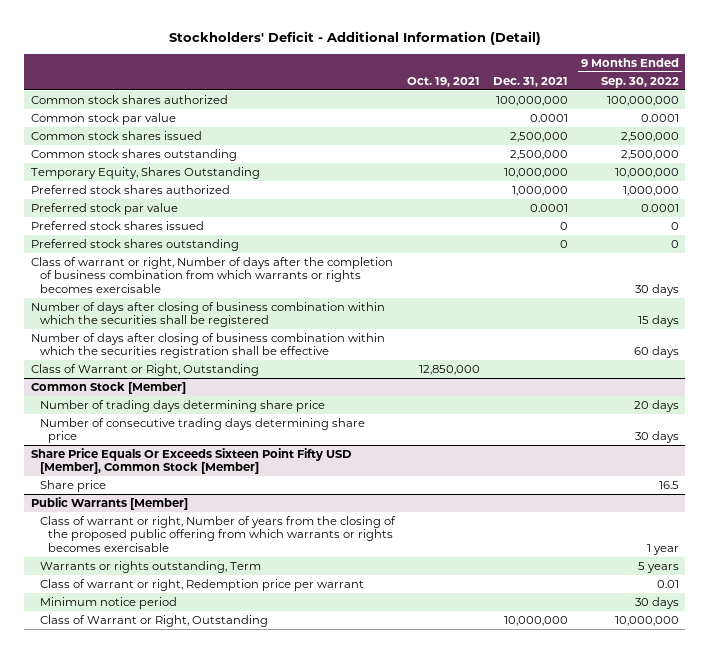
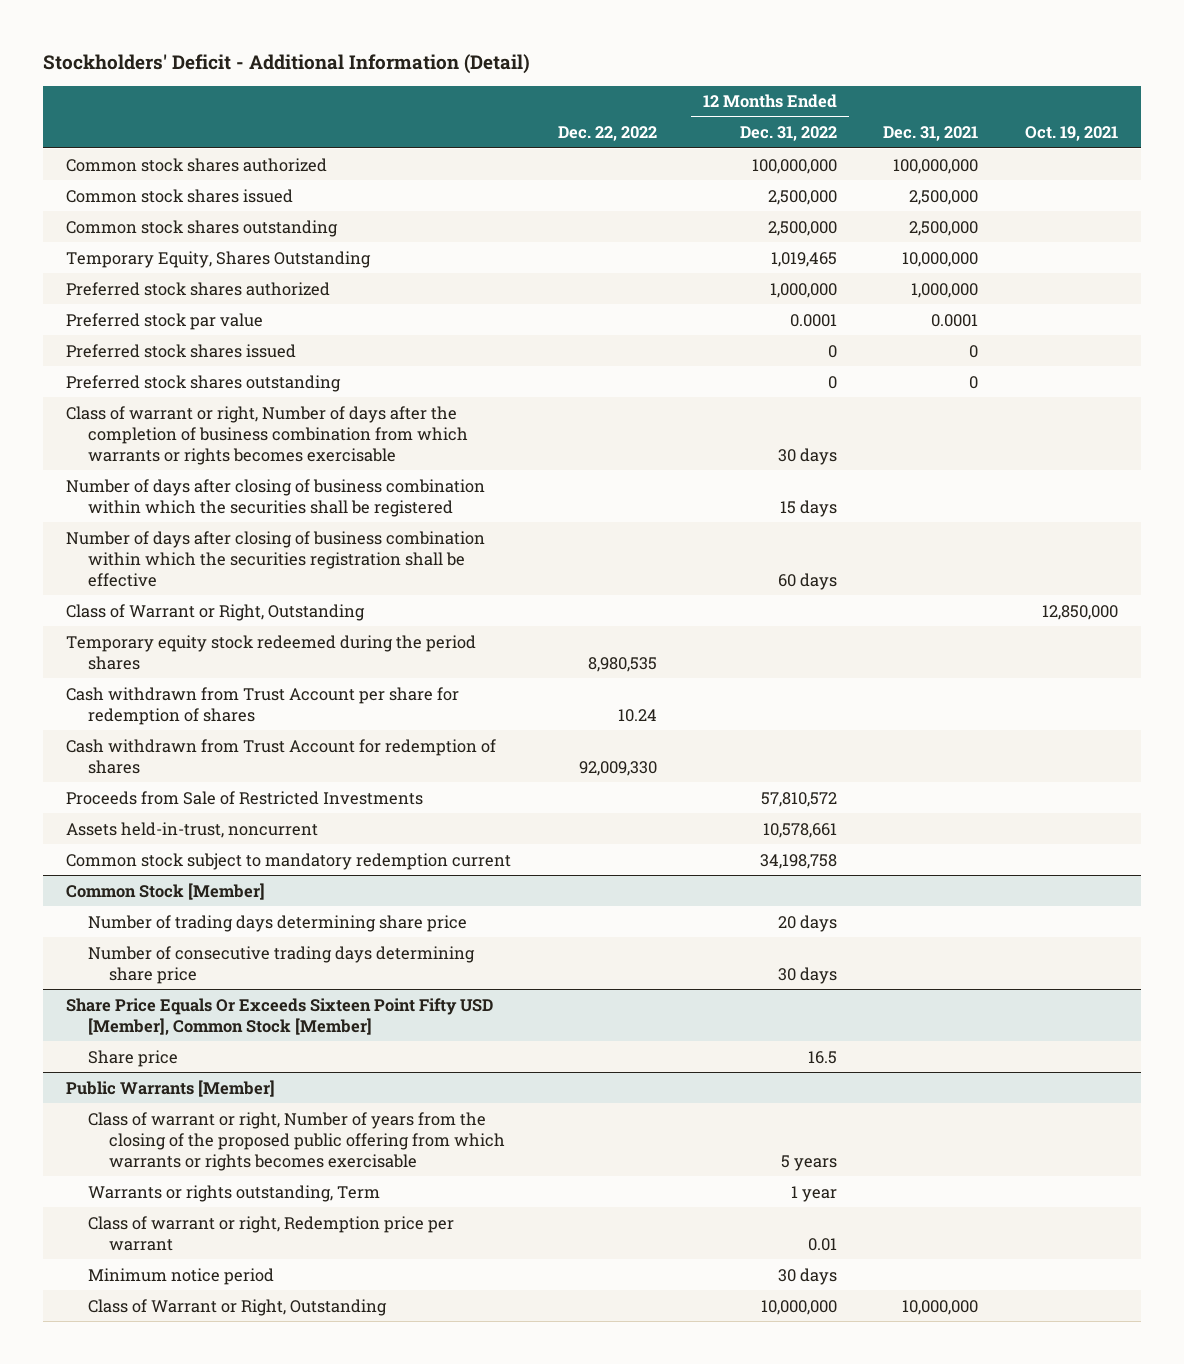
- | Oct. 19, 2021 | Dec. 31, 2021 | 9 Months Ended Sep. 30, 2022
+ | Dec. 22, 2022 | 12 Months Ended Dec. 31, 2022 | Dec. 31, 2021 | Oct. 19, 2021
- Common stock par value | | 0.0001 | 0.0001
+ Temporary equity stock redeemed during the period shares | 8,980,535 | | |
+ Cash withdrawn from Trust Account per share for redemption of shares | 10.24 | | |
+ Cash withdrawn from Trust Account for redemption of shares | 92,009,330 | | |
+ Proceeds from Sale of Restricted Investments | | 57,810,572 | |
+ Assets held-in-trust, noncurrent | | 10,578,661 | |
+ Common stock subject to mandatory redemption current | | 34,198,758 | |

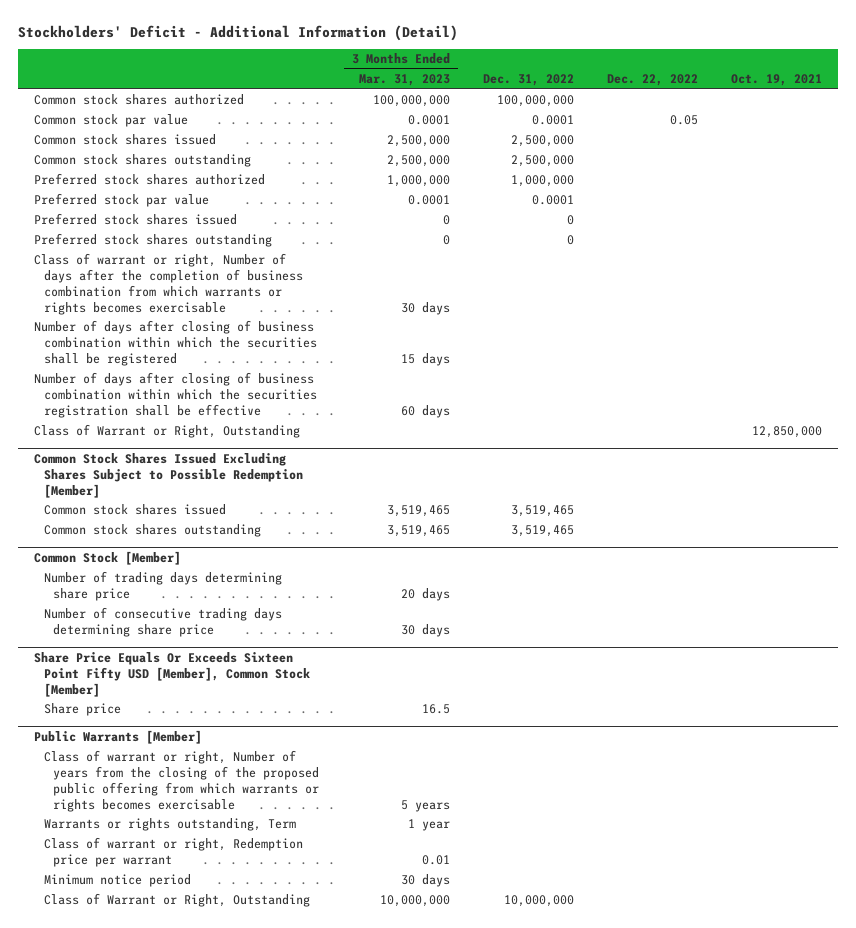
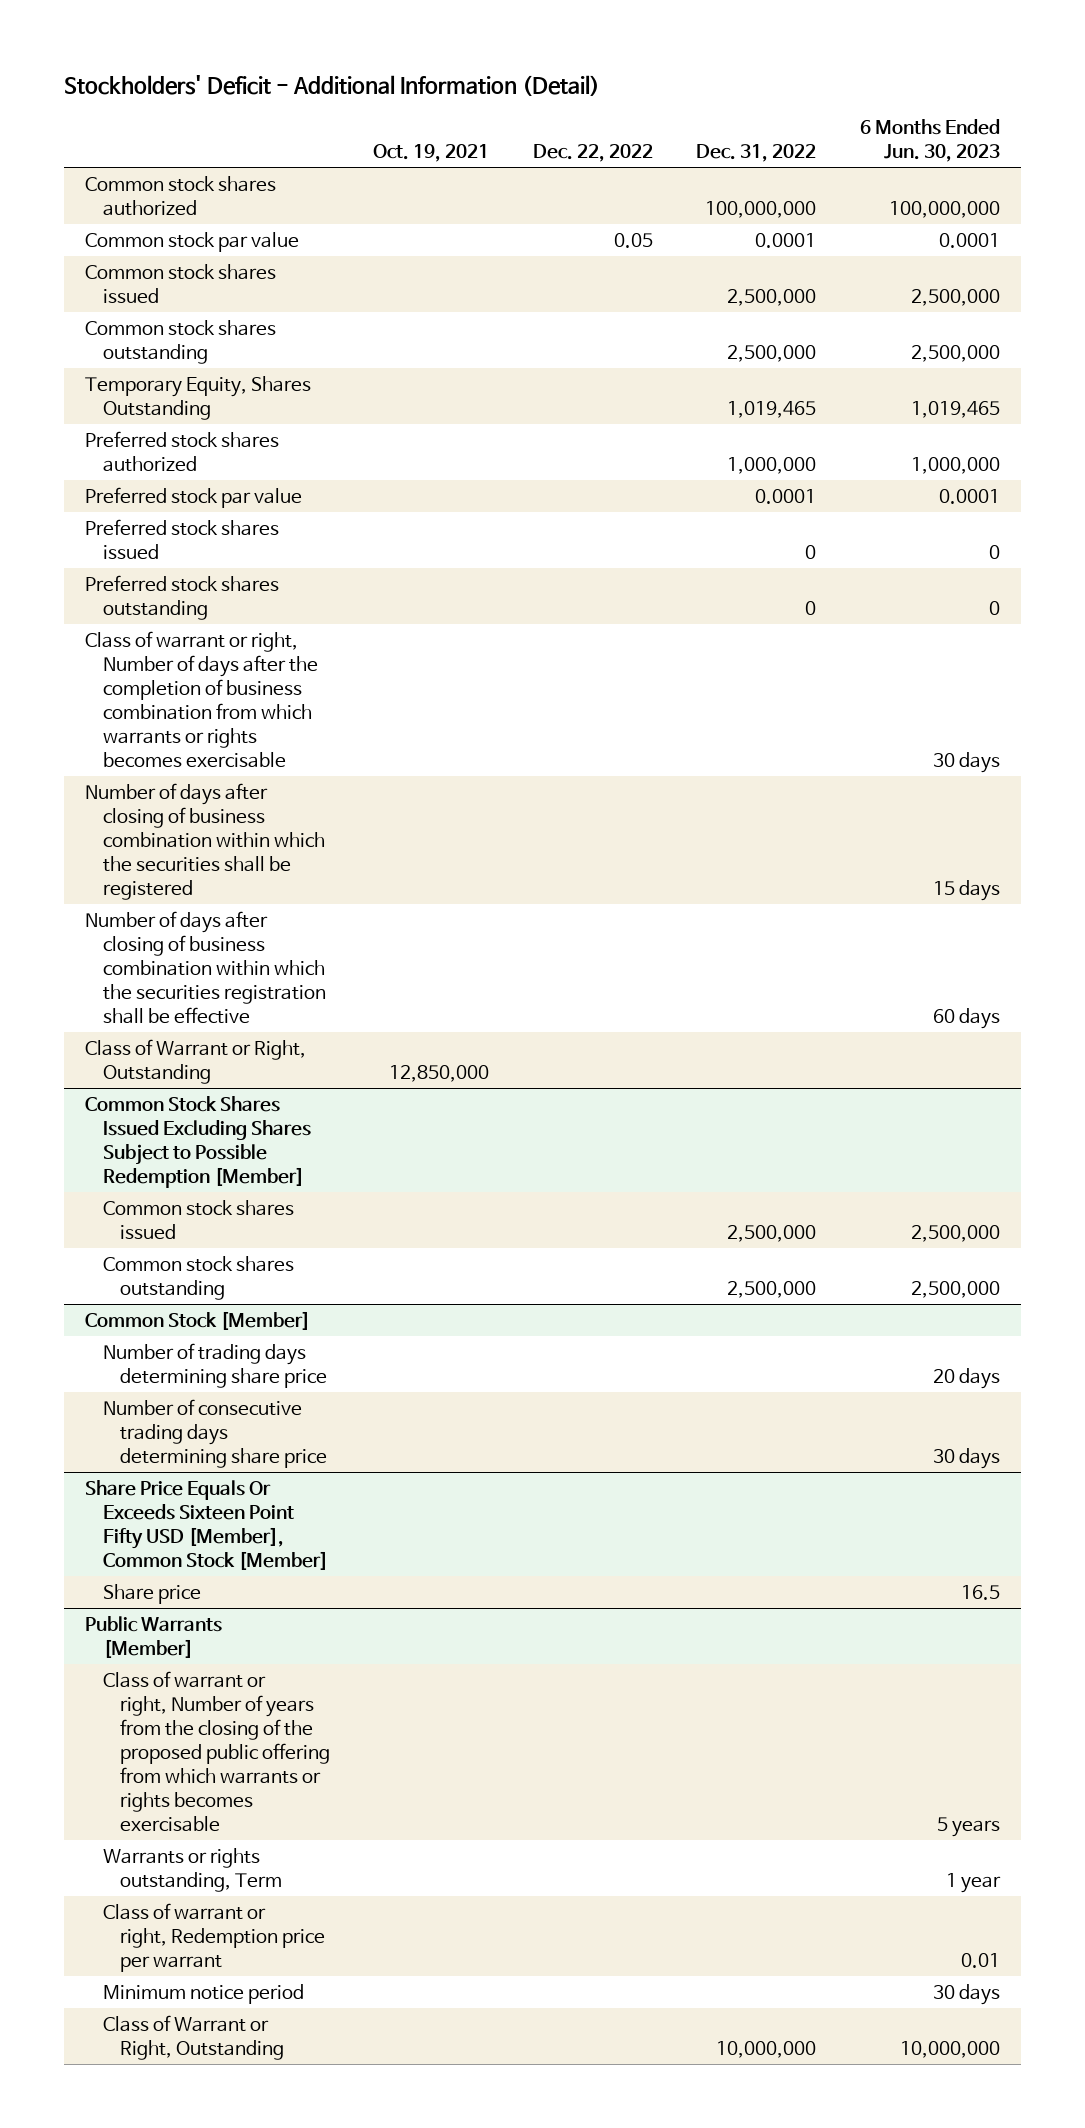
- | 3 Months Ended Mar. 31, 2023 | Dec. 31, 2022 | Dec. 22, 2022 | Oct. 19, 2021
+ | Oct. 19, 2021 | Dec. 22, 2022 | Dec. 31, 2022 | 6 Months Ended Jun. 30, 2023
+ Temporary Equity, Shares Outstanding | | | 1,019,465 | 1,019,465
@ Common Stock Shares Issued Excluding Shares Subject to Possible Redemption [Member]
- Common stock shares issued | 3,519,465 | 3,519,465 | |
- Common stock shares outstanding | 3,519,465 | 3,519,465 | |
+ Common stock shares issued | | | 2,500,000 | 2,500,000
+ Common stock shares outstanding | | | 2,500,000 | 2,500,000

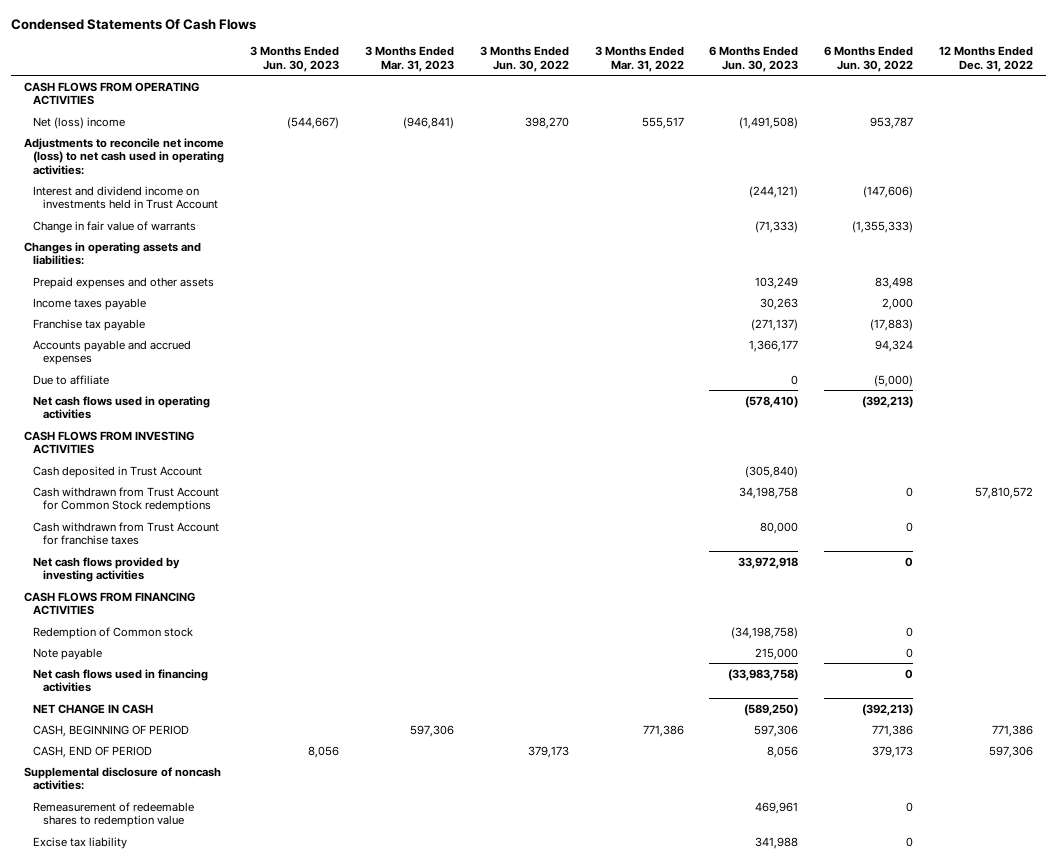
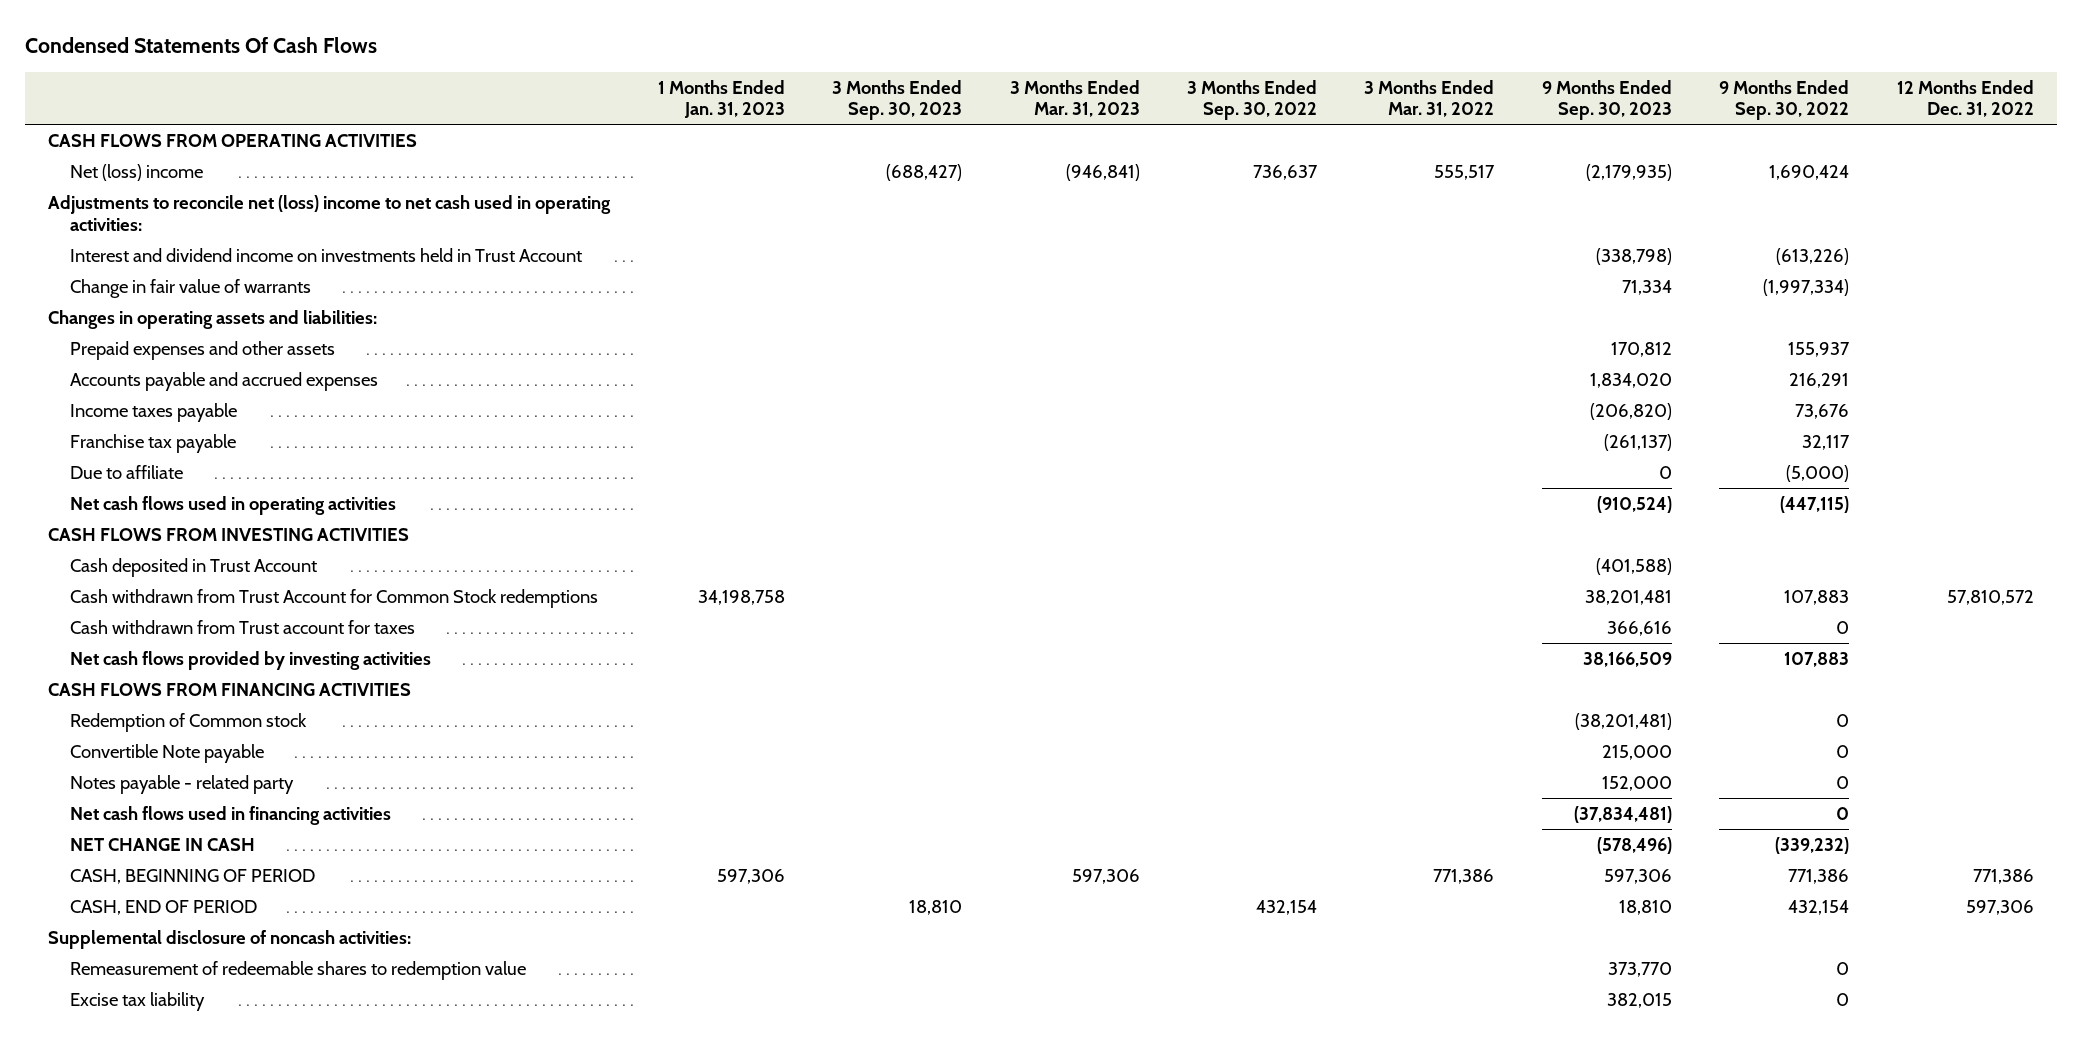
- | 3 Months Ended Jun. 30, 2023 | 3 Months Ended Mar. 31, 2023 | 3 Months Ended Jun. 30, 2022 | 3 Months Ended Mar. 31, 2022 | 6 Months Ended Jun. 30, 2023 | 6 Months Ended Jun. 30, 2022 | 12 Months Ended Dec. 31, 2022
+ | 1 Months Ended Jan. 31, 2023 | 3 Months Ended Sep. 30, 2023 | 3 Months Ended Mar. 31, 2023 | 3 Months Ended Sep. 30, 2022 | 3 Months Ended Mar. 31, 2022 | 9 Months Ended Sep. 30, 2023 | 9 Months Ended Sep. 30, 2022 | 12 Months Ended Dec. 31, 2022
- Adjustments to reconcile net income (loss) to net cash used in operating activities:
+ Adjustments to reconcile net (loss) income to net cash used in operating activities:
moved up: Accounts payable and accrued expenses | | | | | | 1,834,020 | 216,291 |
- Cash withdrawn from Trust Account for franchise taxes | | | | | 80,000 | 0 |
+ Cash withdrawn from Trust account for taxes | | | | | | 366,616 | 0 |
- Note payable | | | | | 215,000 | 0 |
+ Convertible Note payable | | | | | | 215,000 | 0 |
+ Notes payable - related party | | | | | | 152,000 | 0 |

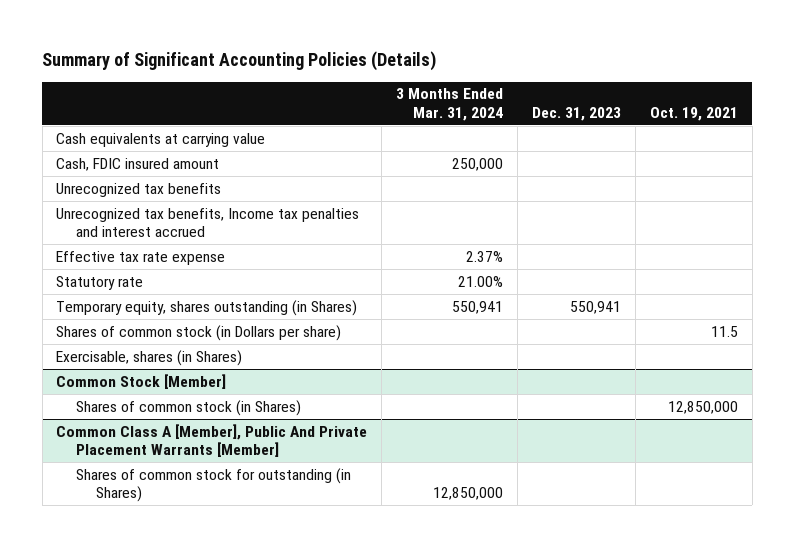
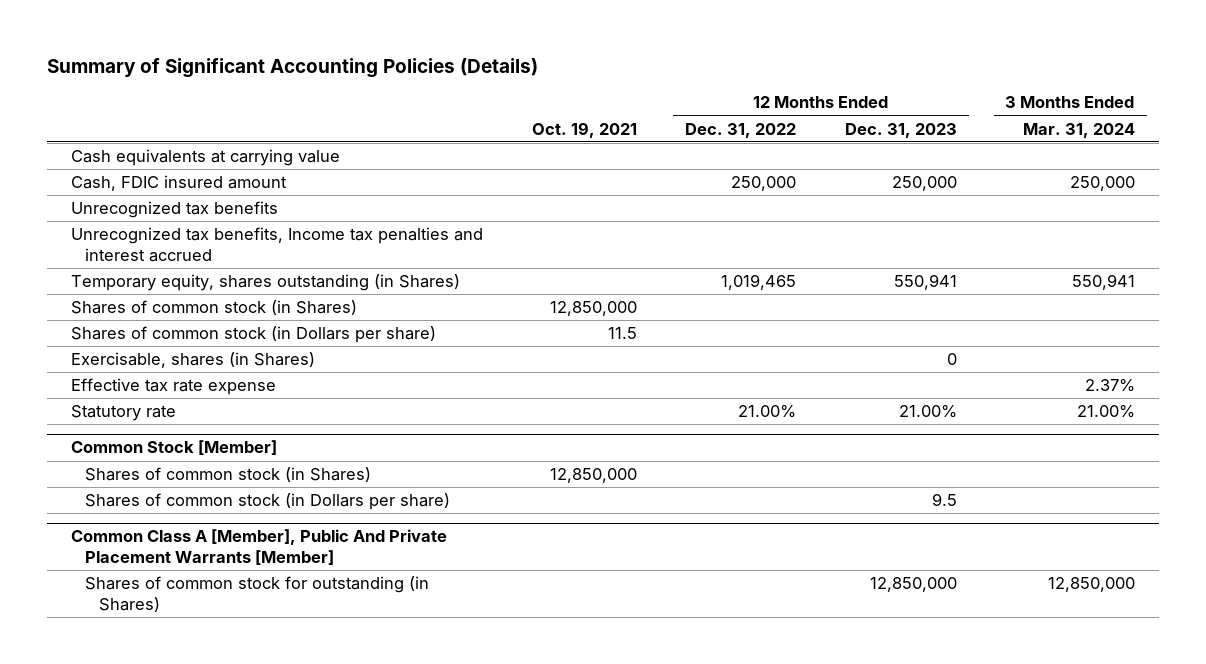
- | 3 Months Ended Mar. 31, 2024 | Dec. 31, 2023 | Oct. 19, 2021
+ | Oct. 19, 2021 | 12 Months Ended Dec. 31, 2022 | 12 Months Ended Dec. 31, 2023 | 3 Months Ended Mar. 31, 2024
+ Shares of common stock (in Shares) | 12,850,000 | | |
moved down: Effective tax rate expense | | | | 2.37%
moved down: Statutory rate | | 21.00% | 21.00% | 21.00%
@ Common Stock [Member]
+ Shares of common stock (in Dollars per share) | | | 9.5 |

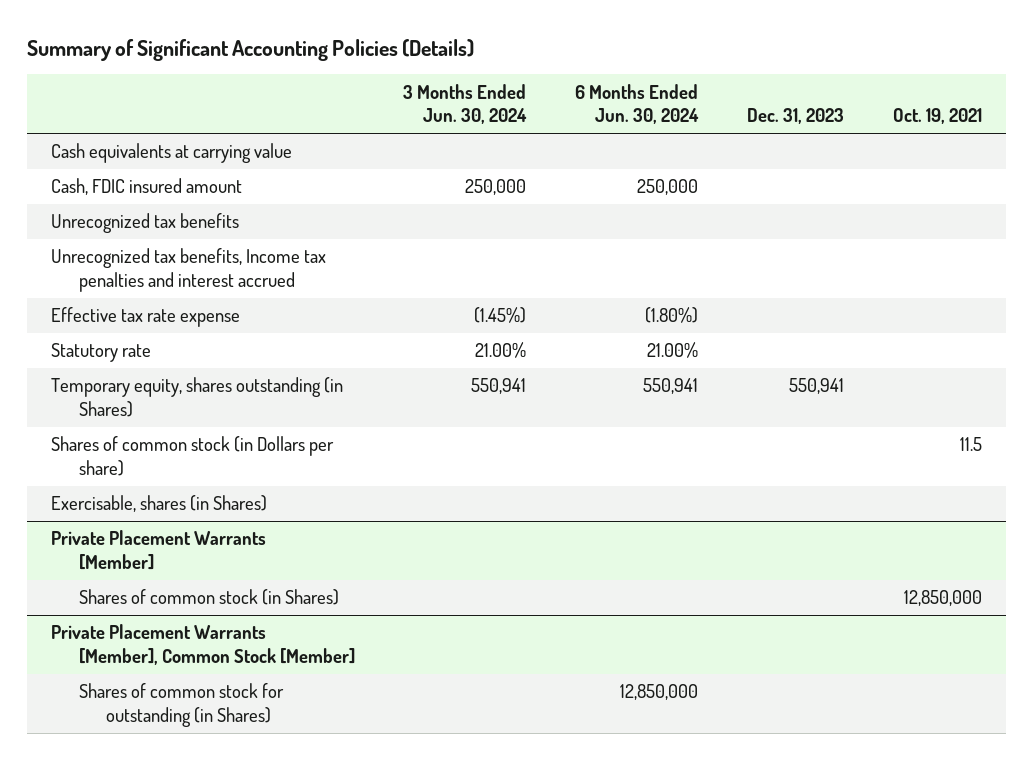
- | Oct. 19, 2021 | 12 Months Ended Dec. 31, 2022 | 12 Months Ended Dec. 31, 2023 | 3 Months Ended Mar. 31, 2024
+ | 3 Months Ended Jun. 30, 2024 | 6 Months Ended Jun. 30, 2024 | Dec. 31, 2023 | Oct. 19, 2021
moved up: Effective tax rate expense | (1.45%) | (1.80%) | |
moved up: Statutory rate | 21.00% | 21.00% | |
- Shares of common stock (in Shares) | 12,850,000 | | |
- Common Stock [Member]
+ Private Placement Warrants [Member]
- Shares of common stock (in Dollars per share) | | | 9.5 |
- Common Class A [Member], Public And Private Placement Warrants [Member]
- Shares of common stock for outstanding (in Shares) | | | 12,850,000 | 12,850,000
+ Private Placement Warrants [Member], Common Stock [Member]
+ Shares of common stock for outstanding (in Shares) | | 12,850,000 | |

